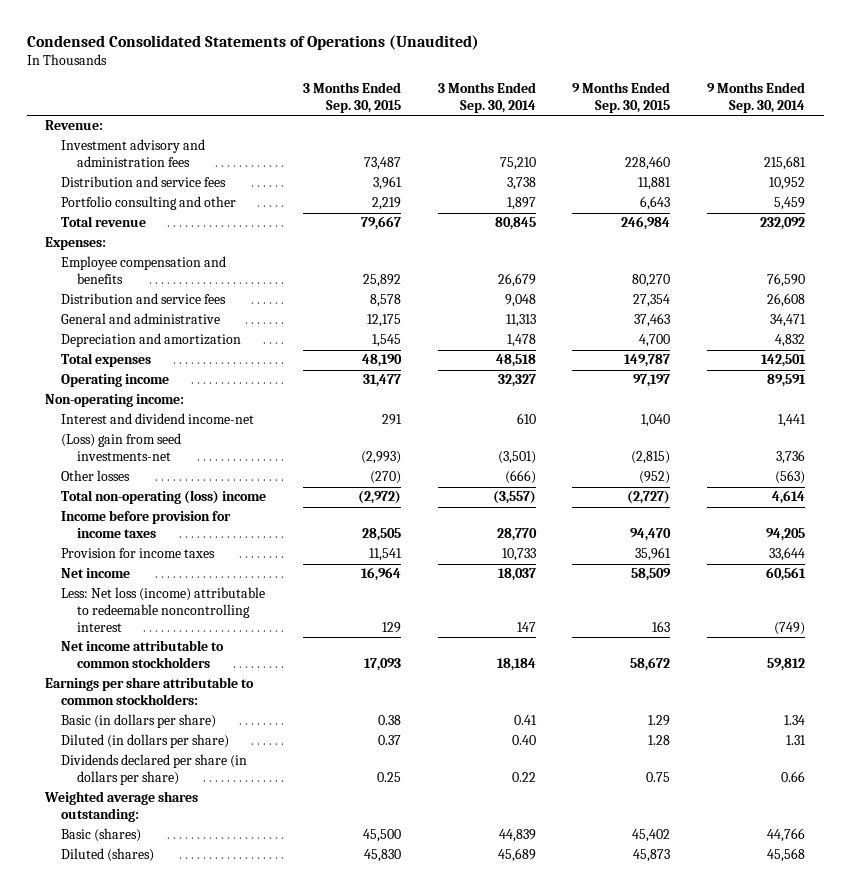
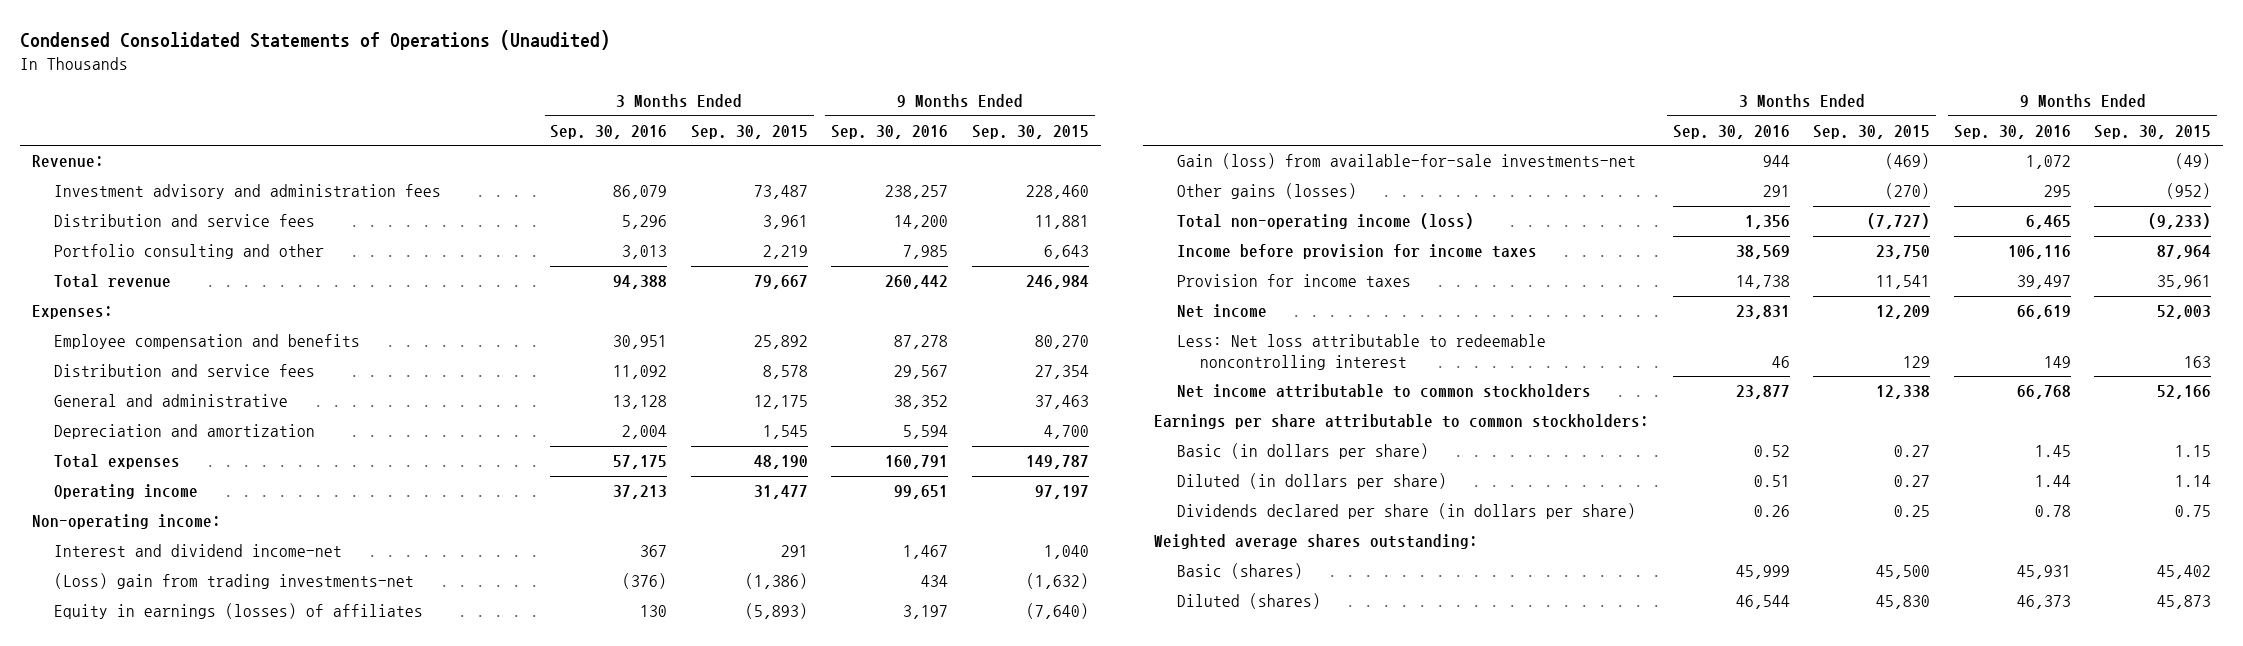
- | 3 Months Ended Sep. 30, 2015 | 3 Months Ended Sep. 30, 2014 | 9 Months Ended Sep. 30, 2015 | 9 Months Ended Sep. 30, 2014
+ | 3 Months Ended Sep. 30, 2016 | 3 Months Ended Sep. 30, 2015 | 9 Months Ended Sep. 30, 2016 | 9 Months Ended Sep. 30, 2015
- (Loss) gain from seed investments-net | (2,993) | (3,501) | (2,815) | 3,736
- Other losses | (270) | (666) | (952) | (563)
- Total non-operating (loss) income | (2,972) | (3,557) | (2,727) | 4,614
- Income before provision for income taxes | 28,505 | 28,770 | 94,470 | 94,205
+ (Loss) gain from trading investments-net | (376) | (1,386) | 434 | (1,632)
+ Equity in earnings (losses) of affiliates | 130 | (5,893) | 3,197 | (7,640)
+ Gain (loss) from available-for-sale investments-net | 944 | (469) | 1,072 | (49)
+ Other gains (losses) | 291 | (270) | 295 | (952)
+ Total non-operating income (loss) | 1,356 | (7,727) | 6,465 | (9,233)
+ Income before provision for income taxes | 38,569 | 23,750 | 106,116 | 87,964
- Net income | 16,964 | 18,037 | 58,509 | 60,561
- Less: Net loss (income) attributable to redeemable noncontrolling interest | 129 | 147 | 163 | (749)
- Net income attributable to common stockholders | 17,093 | 18,184 | 58,672 | 59,812
+ Net income | 23,831 | 12,209 | 66,619 | 52,003
+ Less: Net loss attributable to redeemable noncontrolling interest | 46 | 129 | 149 | 163
+ Net income attributable to common stockholders | 23,877 | 12,338 | 66,768 | 52,166
- Basic (in dollars per share) | 0.38 | 0.41 | 1.29 | 1.34
- Diluted (in dollars per share) | 0.37 | 0.40 | 1.28 | 1.31
+ Basic (in dollars per share) | 0.52 | 0.27 | 1.45 | 1.15
+ Diluted (in dollars per share) | 0.51 | 0.27 | 1.44 | 1.14

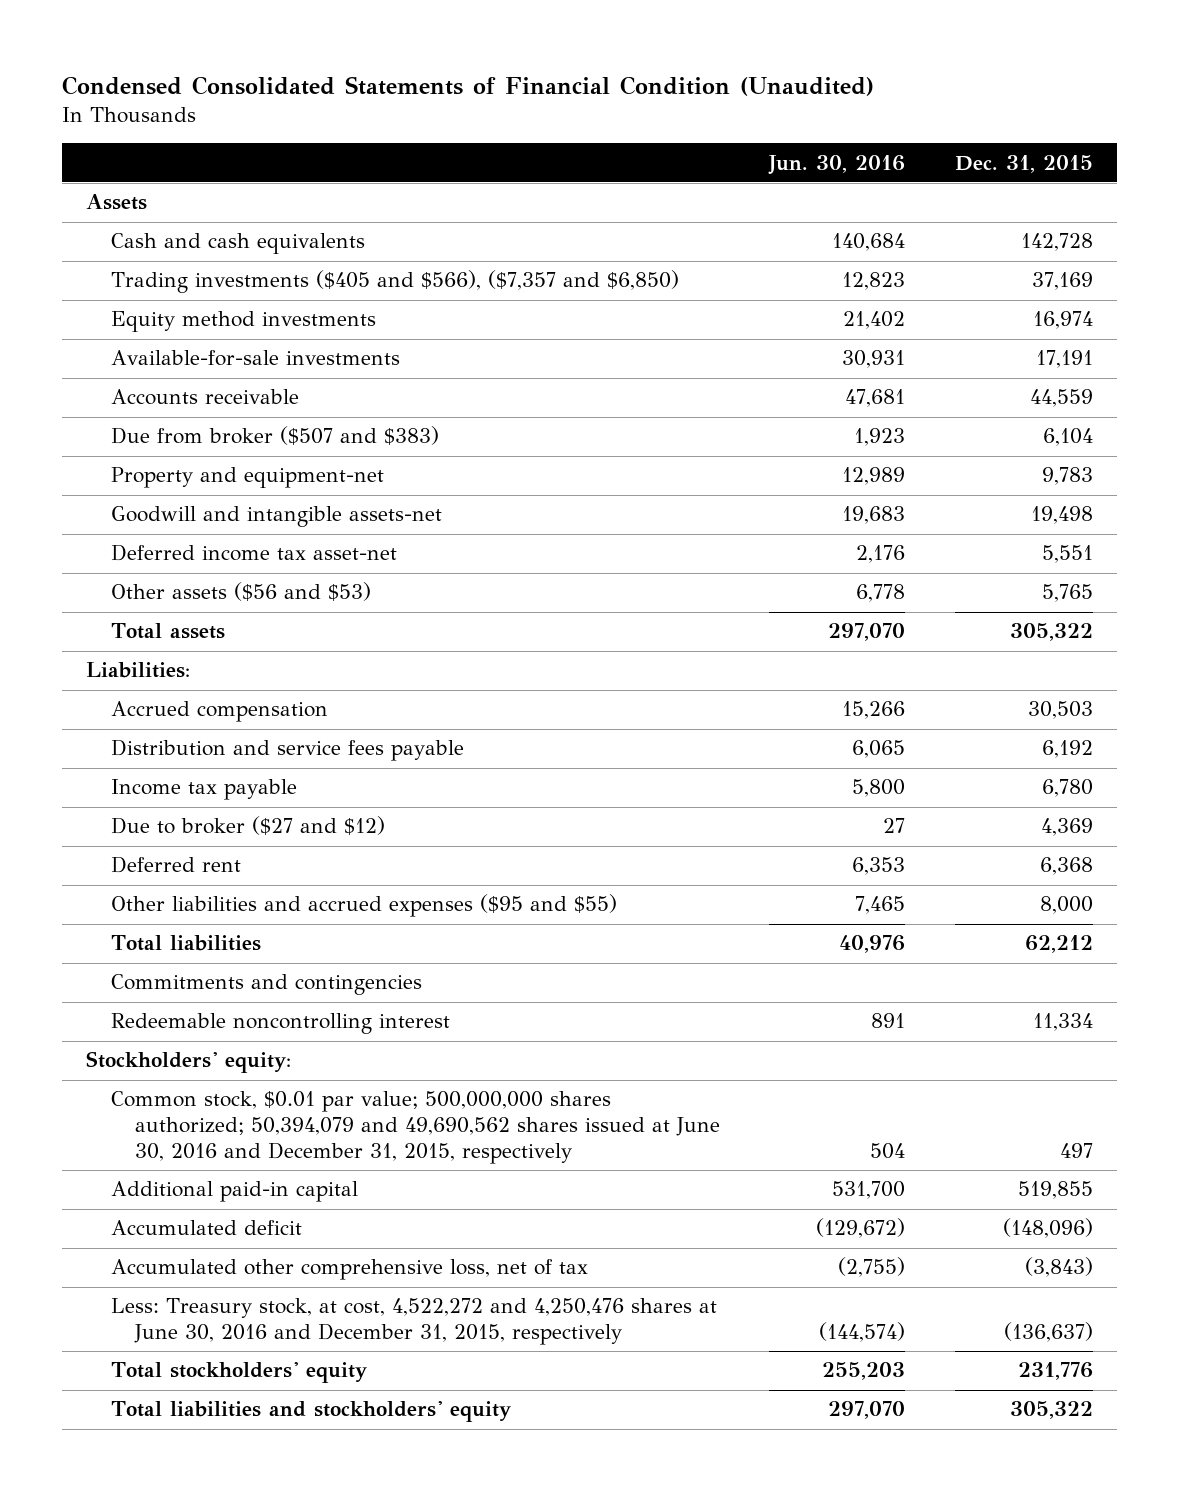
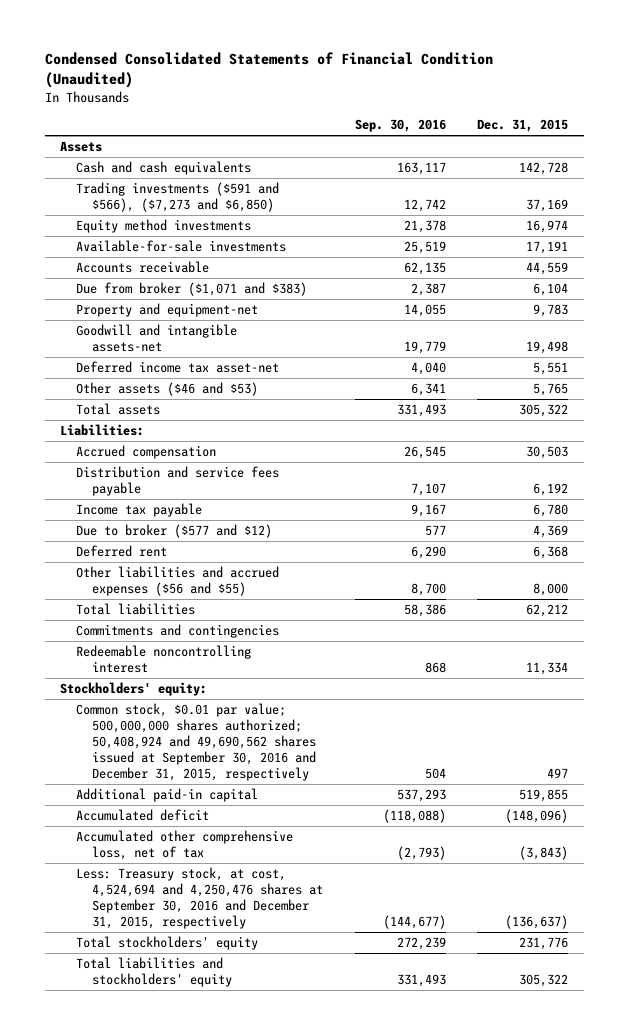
- | Jun. 30, 2016 | Dec. 31, 2015
+ | Sep. 30, 2016 | Dec. 31, 2015
- Trading investments ($405 and $566), ($7,357 and $6,850) | 12,823 | 37,169
+ Trading investments ($591 and $566), ($7,273 and $6,850) | 12,742 | 37,169
- Due from broker ($507 and $383) | 1,923 | 6,104
+ Due from broker ($1,071 and $383) | 2,387 | 6,104
- Other assets ($56 and $53) | 6,778 | 5,765
+ Other assets ($46 and $53) | 6,341 | 5,765
- Due to broker ($27 and $12) | 27 | 4,369
+ Due to broker ($577 and $12) | 577 | 4,369
- Other liabilities and accrued expenses ($95 and $55) | 7,465 | 8,000
+ Other liabilities and accrued expenses ($56 and $55) | 8,700 | 8,000
- Common stock, $0.01 par value; 500,000,000 shares authorized; 50,394,079 and 49,690,562 shares issued at June 30, 2016 and December 31, 2015, respectively | 504 | 497
+ Common stock, $0.01 par value; 500,000,000 shares authorized; 50,408,924 and 49,690,562 shares issued at September 30, 2016 and December 31, 2015, respectively | 504 | 497
- Less: Treasury stock, at cost, 4,522,272 and 4,250,476 shares at June 30, 2016 and December 31, 2015, respectively | (144,574) | (136,637)
+ Less: Treasury stock, at cost, 4,524,694 and 4,250,476 shares at September 30, 2016 and December 31, 2015, respectively | (144,677) | (136,637)

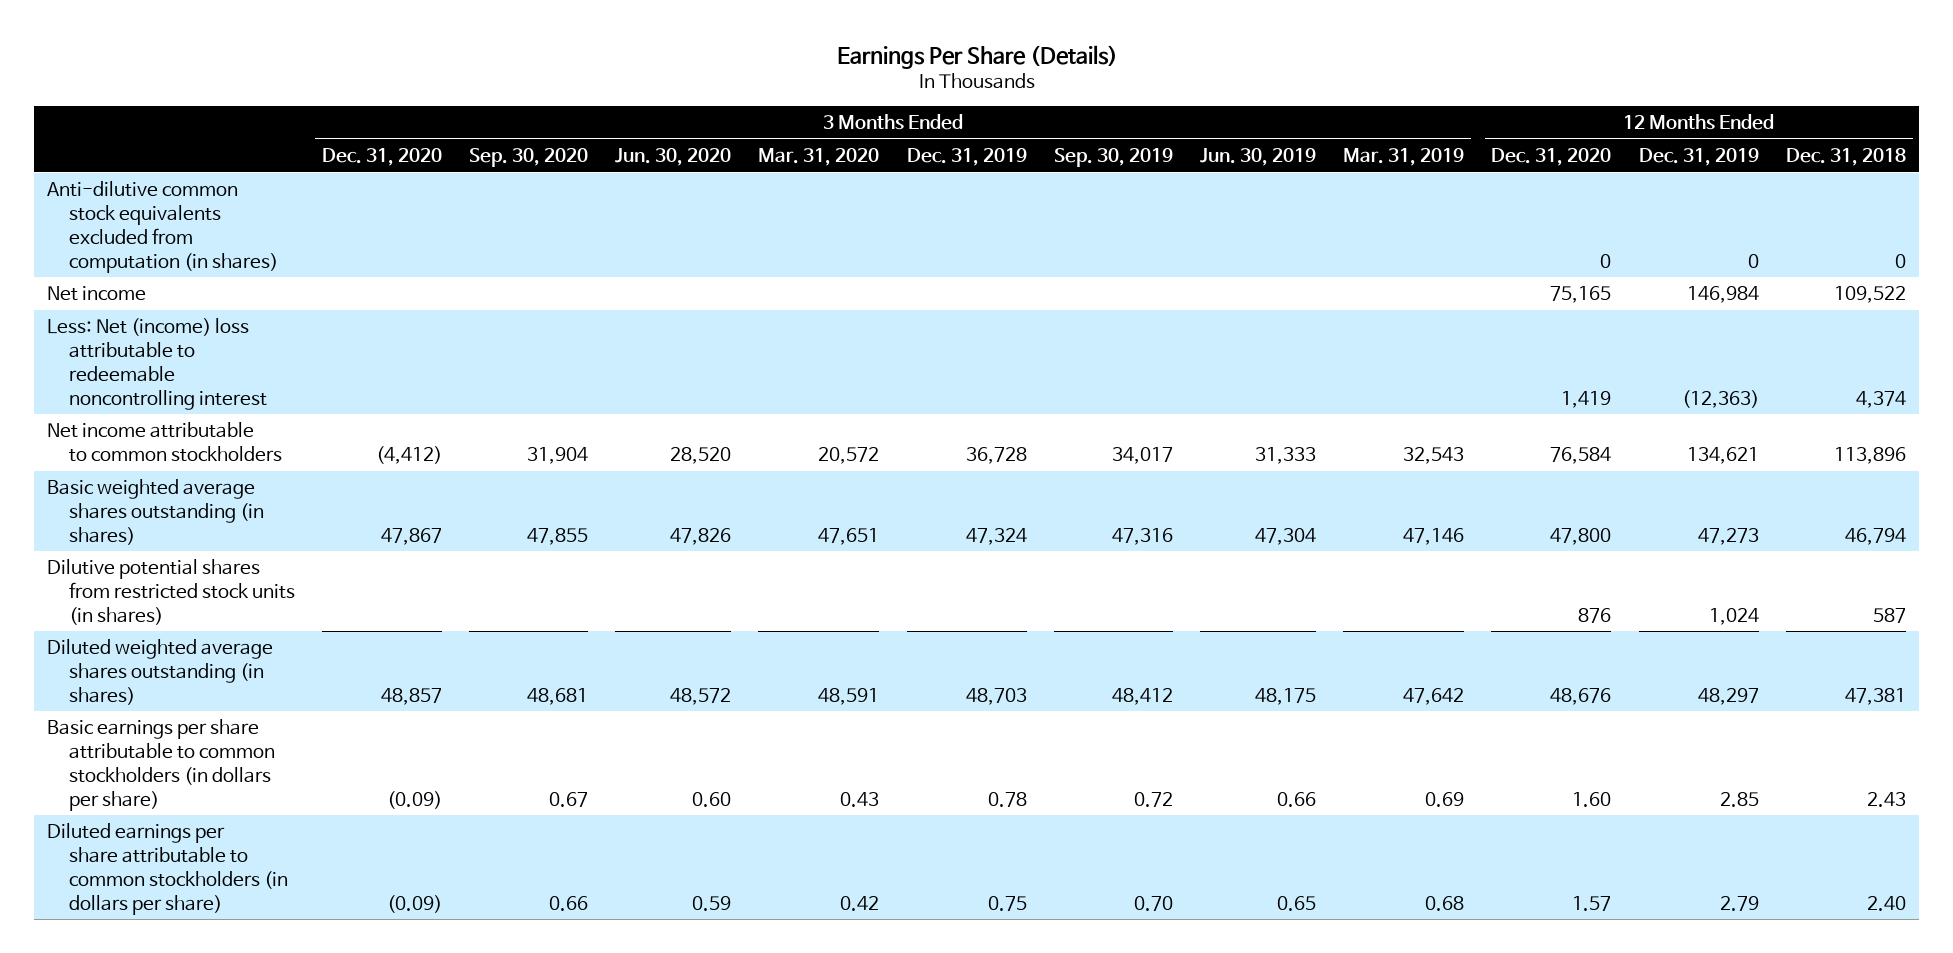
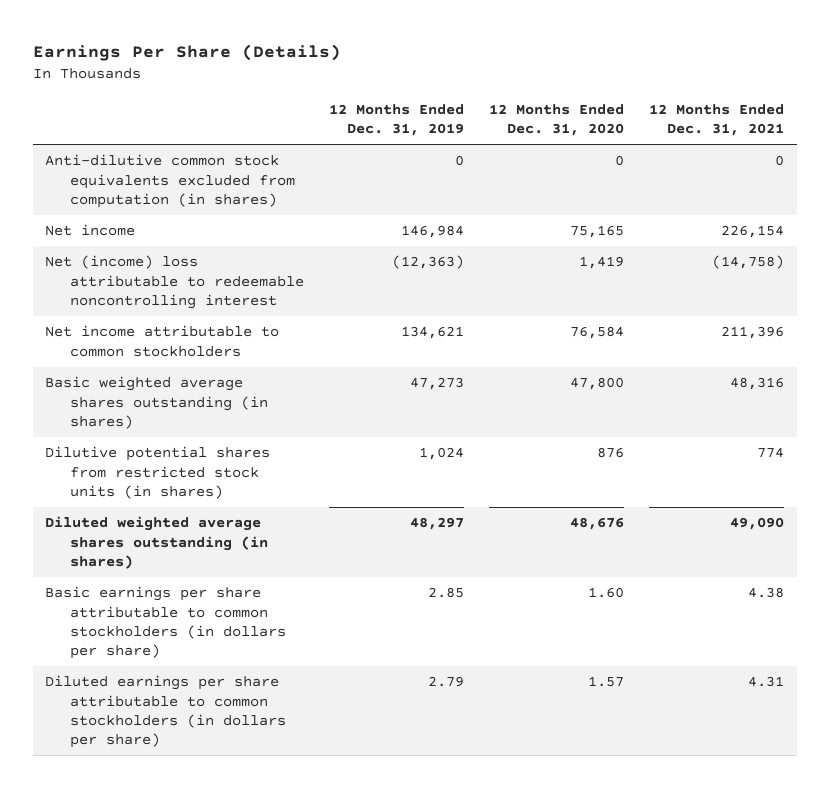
- | 3 Months Ended Dec. 31, 2020 | 3 Months Ended Sep. 30, 2020 | 3 Months Ended Jun. 30, 2020 | 3 Months Ended Mar. 31, 2020 | 3 Months Ended Dec. 31, 2019 | 3 Months Ended Sep. 30, 2019 | 3 Months Ended Jun. 30, 2019 | 3 Months Ended Mar. 31, 2019 | 12 Months Ended Dec. 31, 2020 | 12 Months Ended Dec. 31, 2019 | 12 Months Ended Dec. 31, 2018
+ | 12 Months Ended Dec. 31, 2019 | 12 Months Ended Dec. 31, 2020 | 12 Months Ended Dec. 31, 2021
- Less: Net (income) loss attributable to redeemable noncontrolling interest | | | | | | | | | 1,419 | (12,363) | 4,374
+ Net (income) loss attributable to redeemable noncontrolling interest | (12,363) | 1,419 | (14,758)

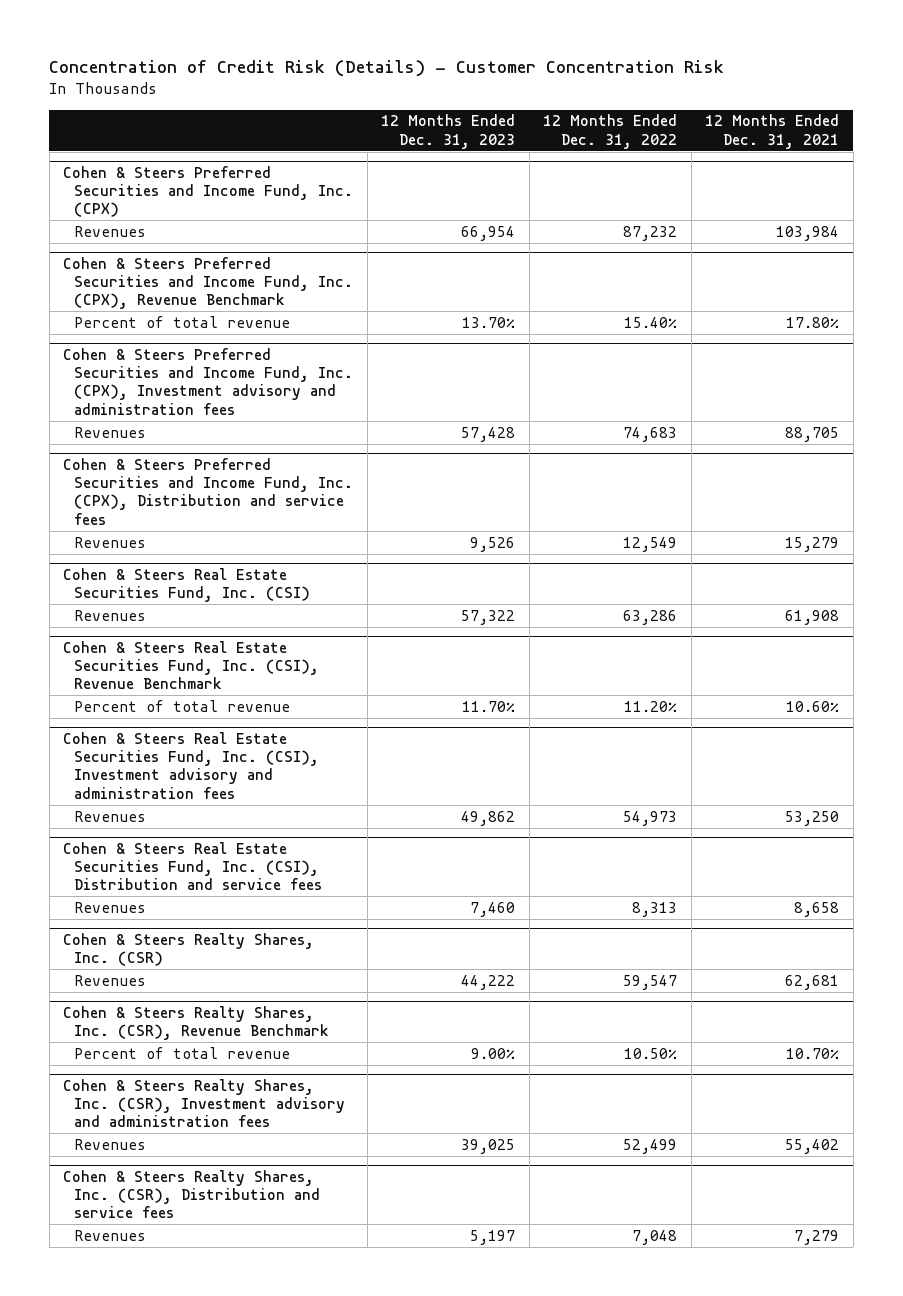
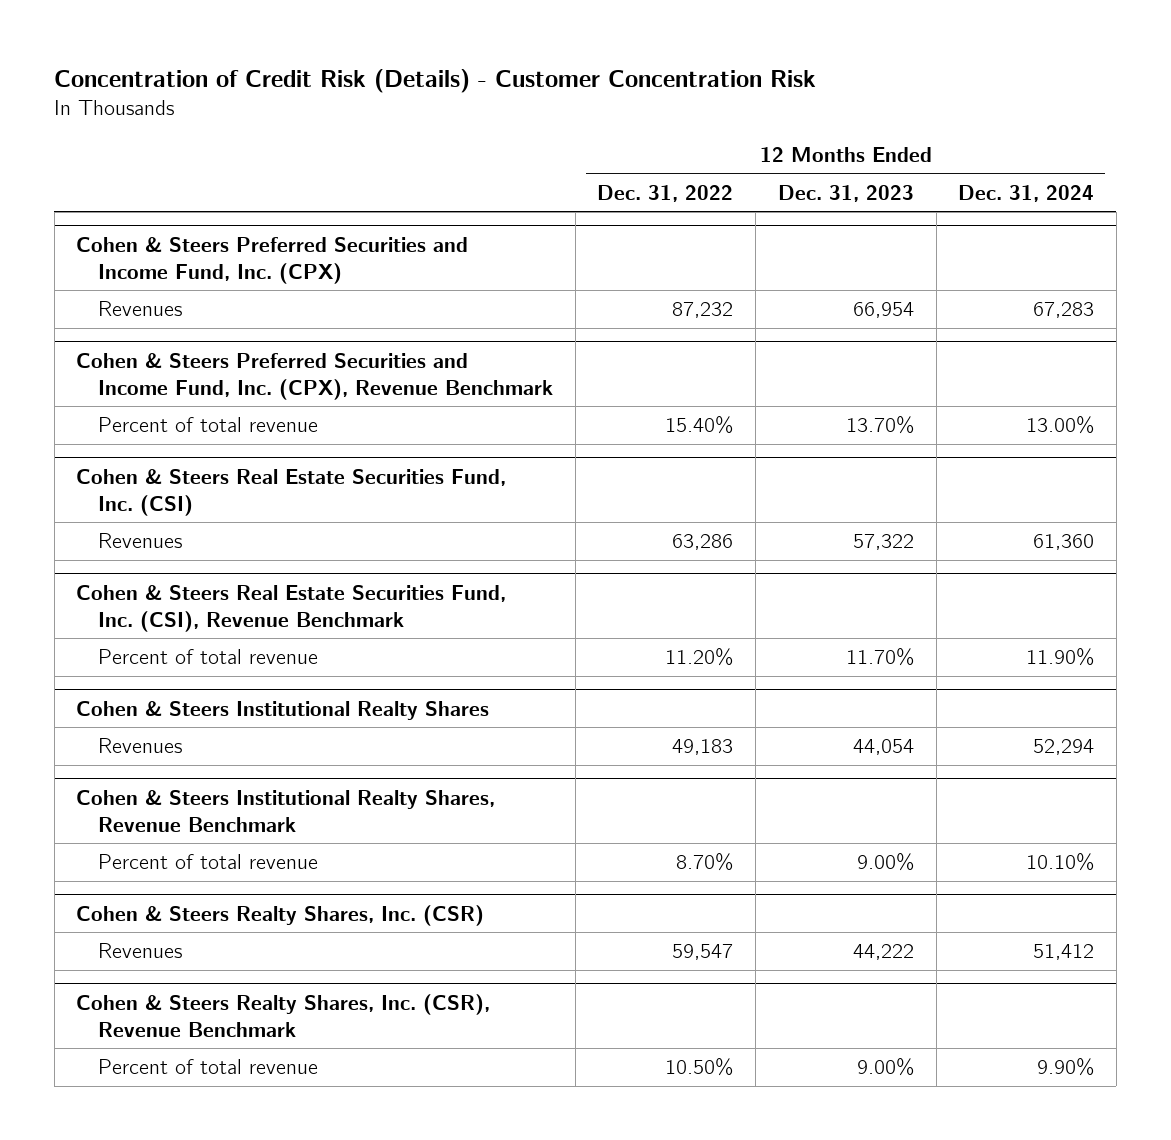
- | 12 Months Ended Dec. 31, 2023 | 12 Months Ended Dec. 31, 2022 | 12 Months Ended Dec. 31, 2021
+ | 12 Months Ended Dec. 31, 2022 | 12 Months Ended Dec. 31, 2023 | 12 Months Ended Dec. 31, 2024
- Cohen & Steers Preferred Securities and Income Fund, Inc. (CPX), Investment advisory and administration fees
- Revenues | 57,428 | 74,683 | 88,705
- Cohen & Steers Preferred Securities and Income Fund, Inc. (CPX), Distribution and service fees
- Revenues | 9,526 | 12,549 | 15,279
- Cohen & Steers Real Estate Securities Fund, Inc. (CSI), Investment advisory and administration fees
- Revenues | 49,862 | 54,973 | 53,250
- Cohen & Steers Real Estate Securities Fund, Inc. (CSI), Distribution and service fees
- Revenues | 7,460 | 8,313 | 8,658
+ Cohen & Steers Institutional Realty Shares
+ Revenues | 49,183 | 44,054 | 52,294
+ Cohen & Steers Institutional Realty Shares, Revenue Benchmark
+ Percent of total revenue | 8.70% | 9.00% | 10.10%
- Cohen & Steers Realty Shares, Inc. (CSR), Investment advisory and administration fees
- Revenues | 39,025 | 52,499 | 55,402
- Cohen & Steers Realty Shares, Inc. (CSR), Distribution and service fees
- Revenues | 5,197 | 7,048 | 7,279

